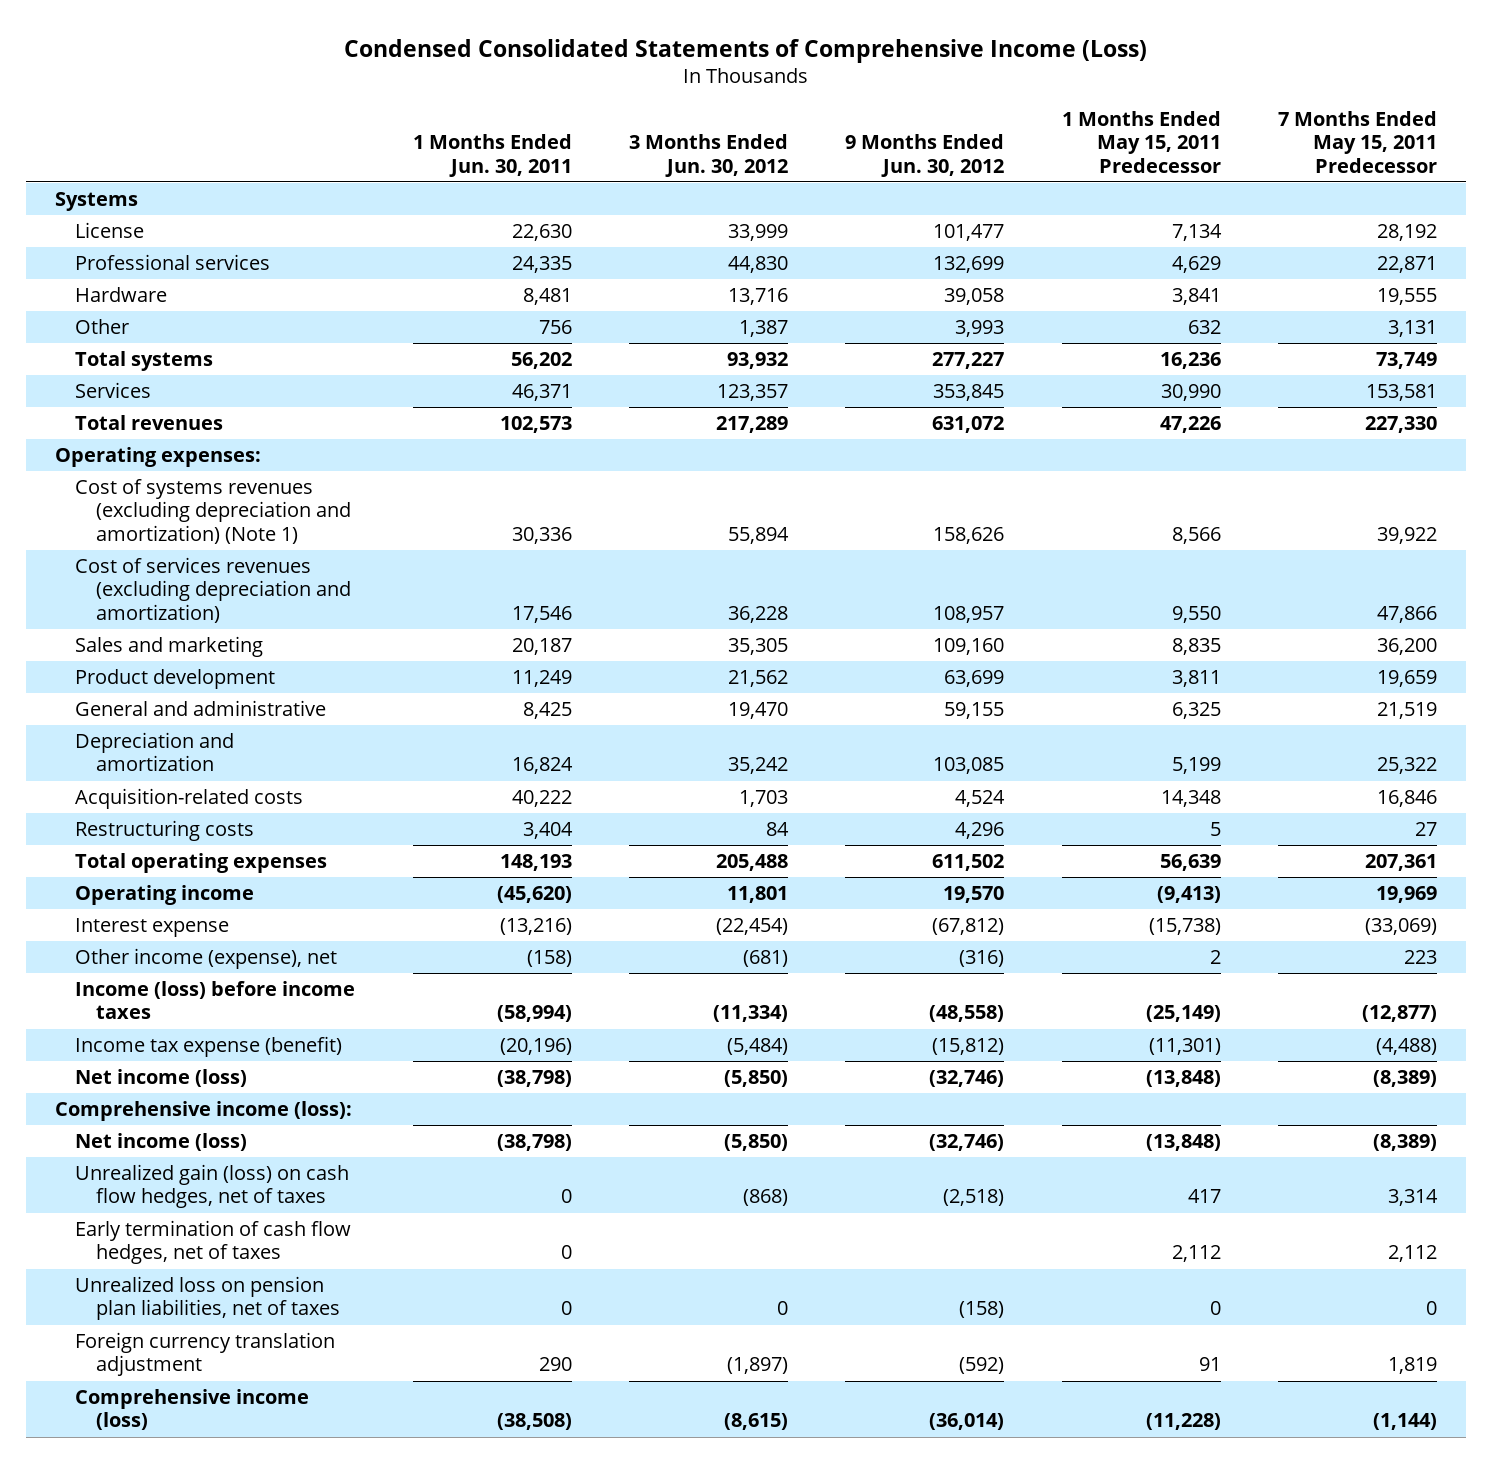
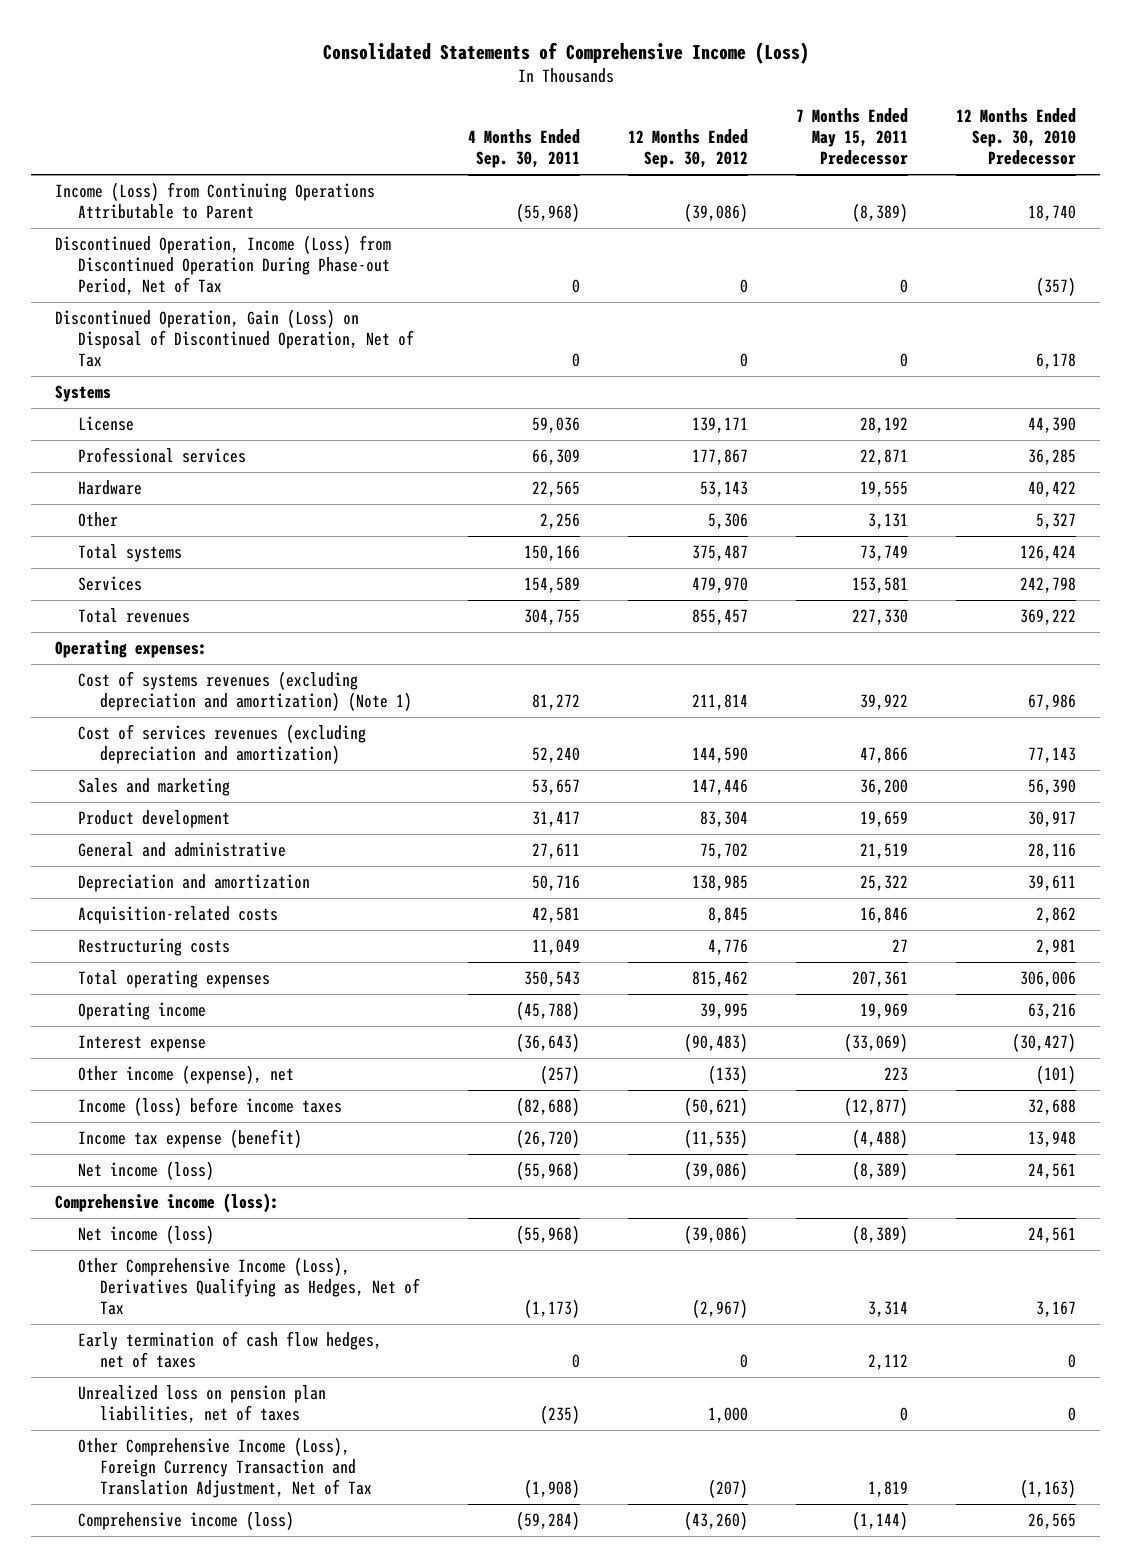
- Condensed Consolidated Statements of Comprehensive Income (Loss)
+ Consolidated Statements of Comprehensive Income (Loss)
- | 1 Months Ended Jun. 30, 2011 | 3 Months Ended Jun. 30, 2012 | 9 Months Ended Jun. 30, 2012 | 1 Months Ended May 15, 2011 Predecessor | 7 Months Ended May 15, 2011 Predecessor
+ | 4 Months Ended Sep. 30, 2011 | 12 Months Ended Sep. 30, 2012 | 7 Months Ended May 15, 2011 Predecessor | 12 Months Ended Sep. 30, 2010 Predecessor
+ Income (Loss) from Continuing Operations Attributable to Parent | (55,968) | (39,086) | (8,389) | 18,740
+ Discontinued Operation, Income (Loss) from Discontinued Operation During Phase-out Period, Net of Tax | 0 | 0 | 0 | (357)
+ Discontinued Operation, Gain (Loss) on Disposal of Discontinued Operation, Net of Tax | 0 | 0 | 0 | 6,178
- Unrealized gain (loss) on cash flow hedges, net of taxes | 0 | (868) | (2,518) | 417 | 3,314
+ Other Comprehensive Income (Loss), Derivatives Qualifying as Hedges, Net of Tax | (1,173) | (2,967) | 3,314 | 3,167
- Foreign currency translation adjustment | 290 | (1,897) | (592) | 91 | 1,819
+ Other Comprehensive Income (Loss), Foreign Currency Transaction and Translation Adjustment, Net of Tax | (1,908) | (207) | 1,819 | (1,163)

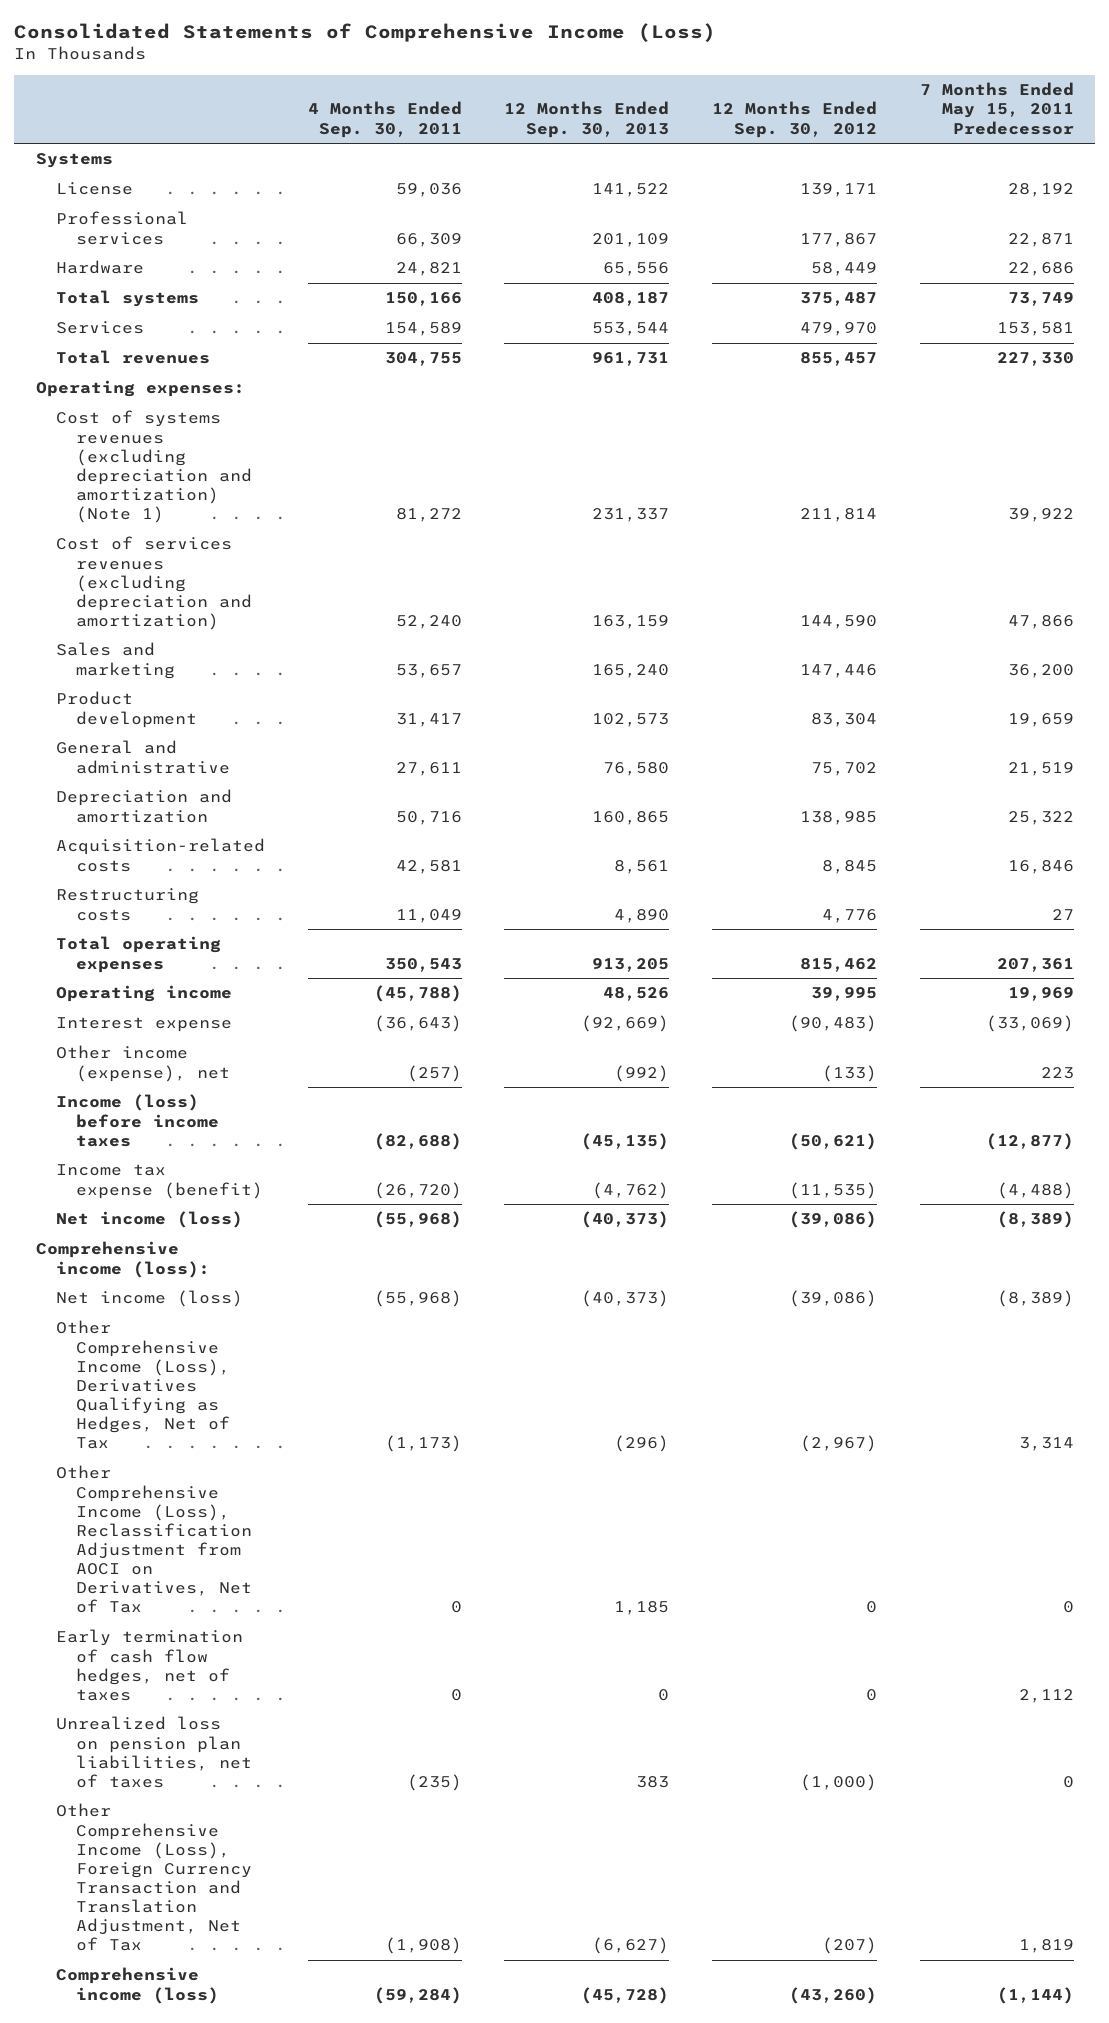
- | 4 Months Ended Sep. 30, 2011 | 12 Months Ended Sep. 30, 2012 | 7 Months Ended May 15, 2011 Predecessor | 12 Months Ended Sep. 30, 2010 Predecessor
+ | 4 Months Ended Sep. 30, 2011 | 12 Months Ended Sep. 30, 2013 | 12 Months Ended Sep. 30, 2012 | 7 Months Ended May 15, 2011 Predecessor
- Income (Loss) from Continuing Operations Attributable to Parent | (55,968) | (39,086) | (8,389) | 18,740
- Discontinued Operation, Income (Loss) from Discontinued Operation During Phase-out Period, Net of Tax | 0 | 0 | 0 | (357)
- Discontinued Operation, Gain (Loss) on Disposal of Discontinued Operation, Net of Tax | 0 | 0 | 0 | 6,178
- Hardware | 22,565 | 53,143 | 19,555 | 40,422
- Other | 2,256 | 5,306 | 3,131 | 5,327
+ Hardware | 24,821 | 65,556 | 58,449 | 22,686
+ Other Comprehensive Income (Loss), Reclassification Adjustment from AOCI on Derivatives, Net of Tax | 0 | 1,185 | 0 | 0
- Unrealized loss on pension plan liabilities, net of taxes | (235) | 1,000 | 0 | 0
+ Unrealized loss on pension plan liabilities, net of taxes | (235) | 383 | (1,000) | 0

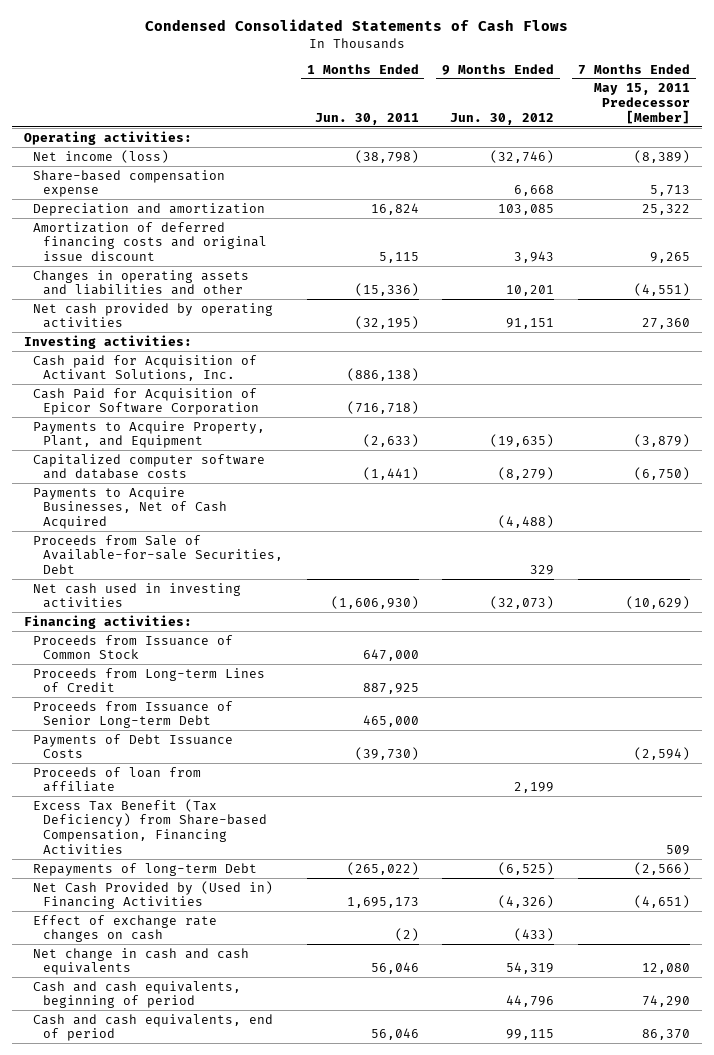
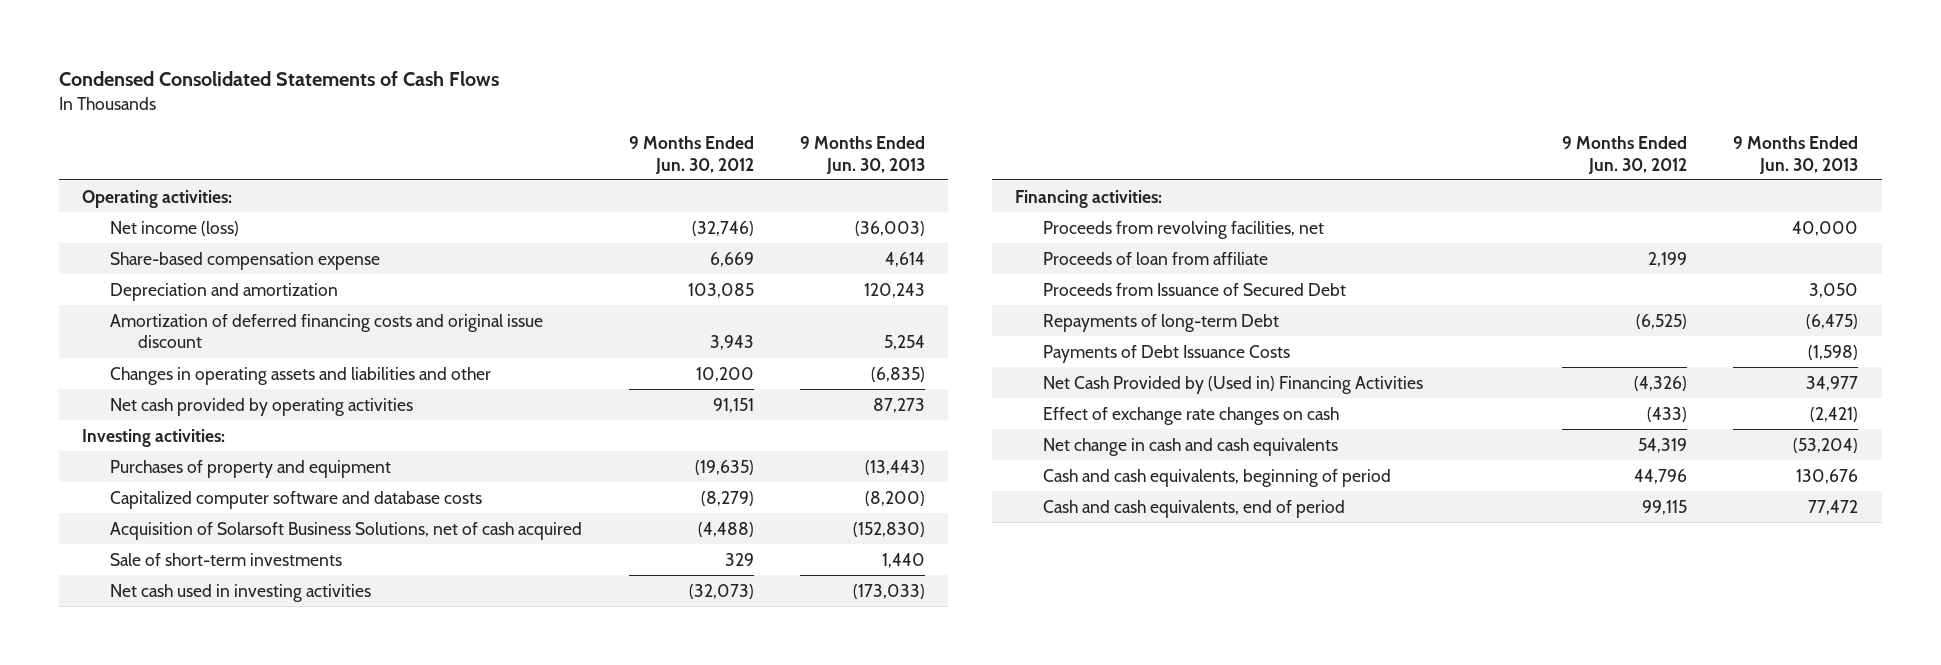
- | 1 Months Ended Jun. 30, 2011 | 9 Months Ended Jun. 30, 2012 | 7 Months Ended May 15, 2011 Predecessor [Member]
+ | 9 Months Ended Jun. 30, 2012 | 9 Months Ended Jun. 30, 2013
- Share-based compensation expense | | 6,668 | 5,713
+ Share-based compensation expense | 6,669 | 4,614
- Changes in operating assets and liabilities and other | (15,336) | 10,201 | (4,551)
+ Changes in operating assets and liabilities and other | 10,200 | (6,835)
- Cash paid for Acquisition of Activant Solutions, Inc. | (886,138) | |
- Cash Paid for Acquisition of Epicor Software Corporation | (716,718) | |
- Payments to Acquire Property, Plant, and Equipment | (2,633) | (19,635) | (3,879)
+ Purchases of property and equipment | (19,635) | (13,443)
- Payments to Acquire Businesses, Net of Cash Acquired | | (4,488) |
- Proceeds from Sale of Available-for-sale Securities, Debt | | 329 |
+ Acquisition of Solarsoft Business Solutions, net of cash acquired | (4,488) | (152,830)
+ Sale of short-term investments | 329 | 1,440
- Proceeds from Issuance of Common Stock | 647,000 | |
- Proceeds from Long-term Lines of Credit | 887,925 | |
- Proceeds from Issuance of Senior Long-term Debt | 465,000 | |
+ Proceeds from revolving facilities, net | | 40,000
- Excess Tax Benefit (Tax Deficiency) from Share-based Compensation, Financing Activities | | | 509
+ Proceeds from Issuance of Secured Debt | | 3,050
moved down: Payments of Debt Issuance Costs | | (1,598)

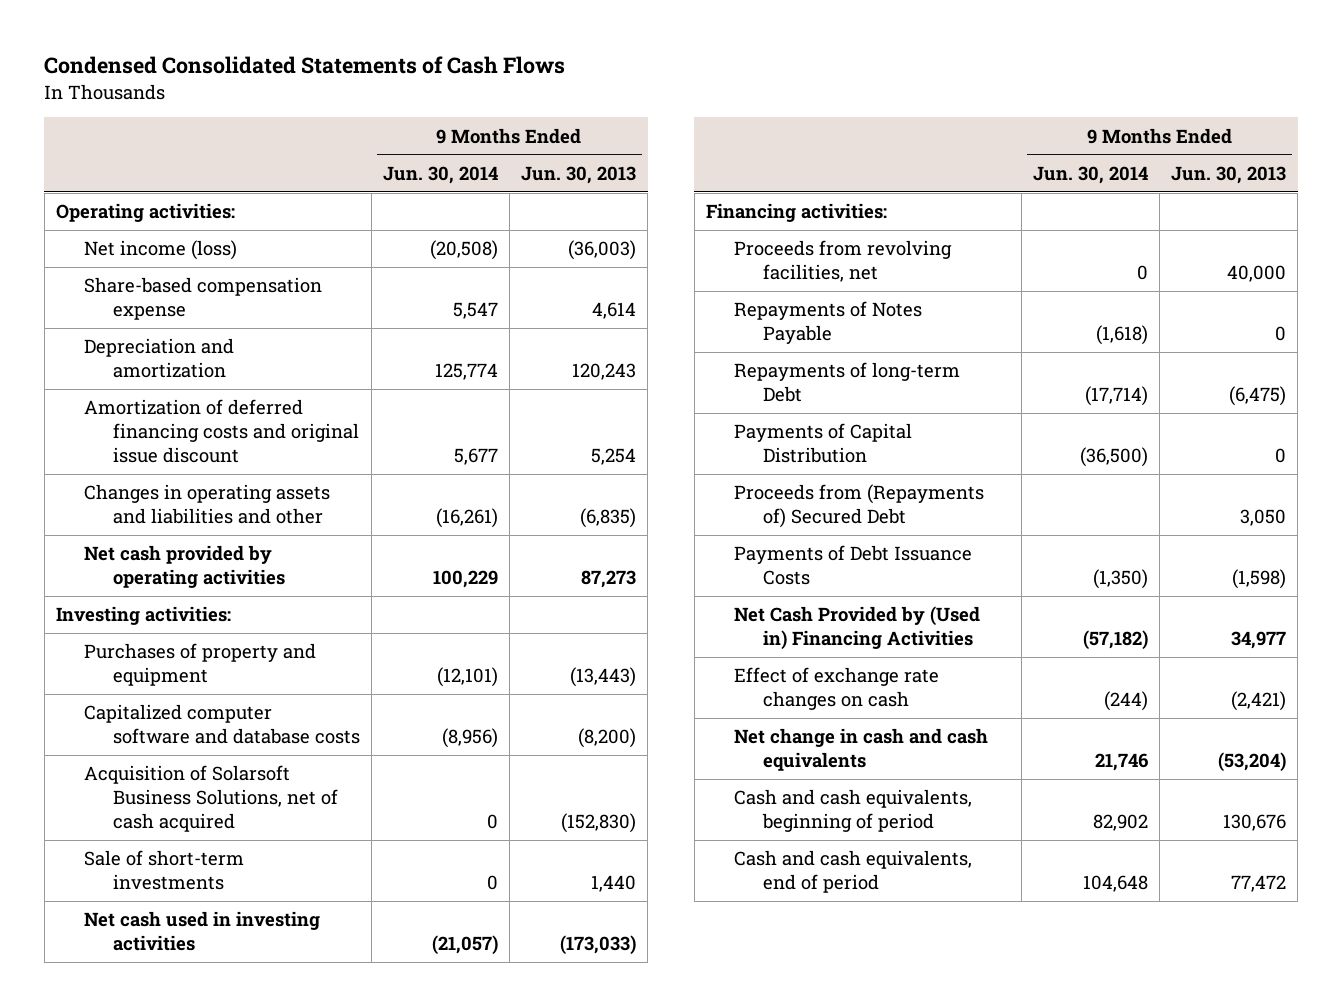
- | 9 Months Ended Jun. 30, 2012 | 9 Months Ended Jun. 30, 2013
+ | 9 Months Ended Jun. 30, 2014 | 9 Months Ended Jun. 30, 2013
- Proceeds of loan from affiliate | 2,199 |
- Proceeds from Issuance of Secured Debt | | 3,050
+ Repayments of Notes Payable | (1,618) | 0
+ Payments of Capital Distribution | (36,500) | 0
+ Proceeds from (Repayments of) Secured Debt | | 3,050

